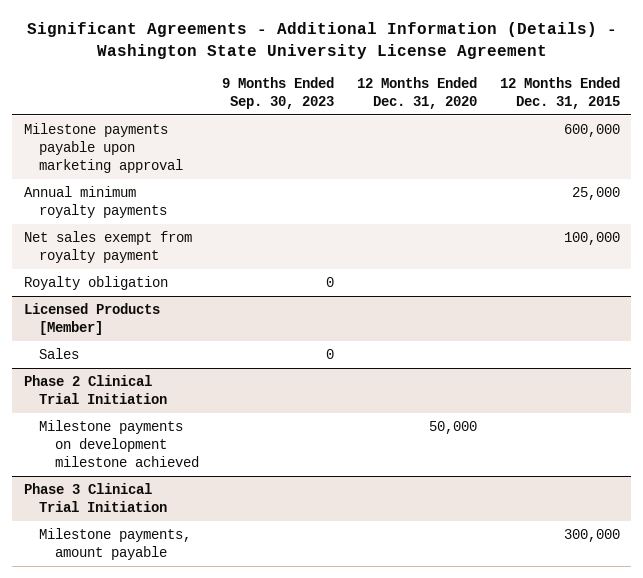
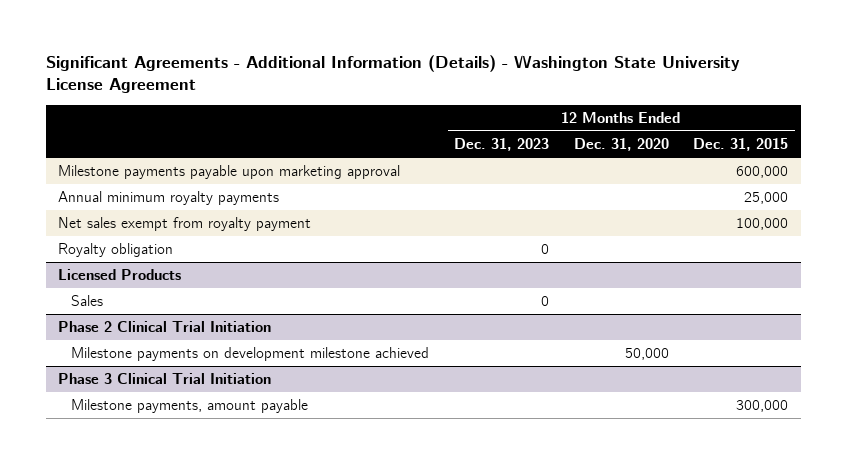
- | 9 Months Ended Sep. 30, 2023 | 12 Months Ended Dec. 31, 2020 | 12 Months Ended Dec. 31, 2015
+ | 12 Months Ended Dec. 31, 2023 | 12 Months Ended Dec. 31, 2020 | 12 Months Ended Dec. 31, 2015
- Licensed Products [Member]
+ Licensed Products

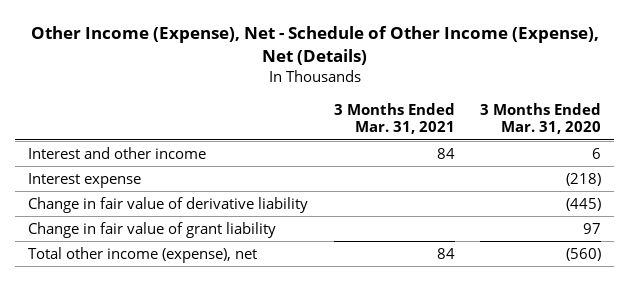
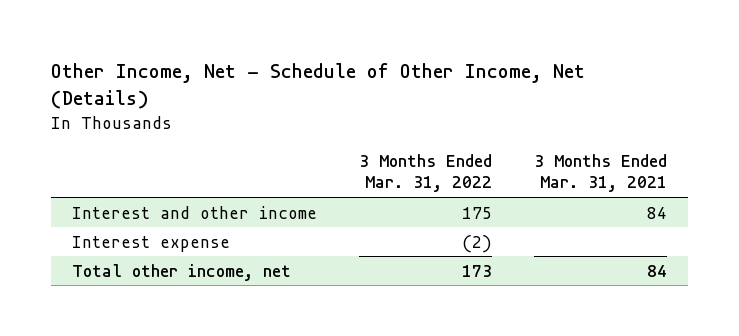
- Other Income (Expense), Net - Schedule of Other Income (Expense), Net (Details)
+ Other Income, Net - Schedule of Other Income, Net (Details)
- | 3 Months Ended Mar. 31, 2021 | 3 Months Ended Mar. 31, 2020
+ | 3 Months Ended Mar. 31, 2022 | 3 Months Ended Mar. 31, 2021
- Change in fair value of derivative liability | | (445)
- Change in fair value of grant liability | | 97
- Total other income (expense), net | 84 | (560)
+ Total other income, net | 173 | 84

